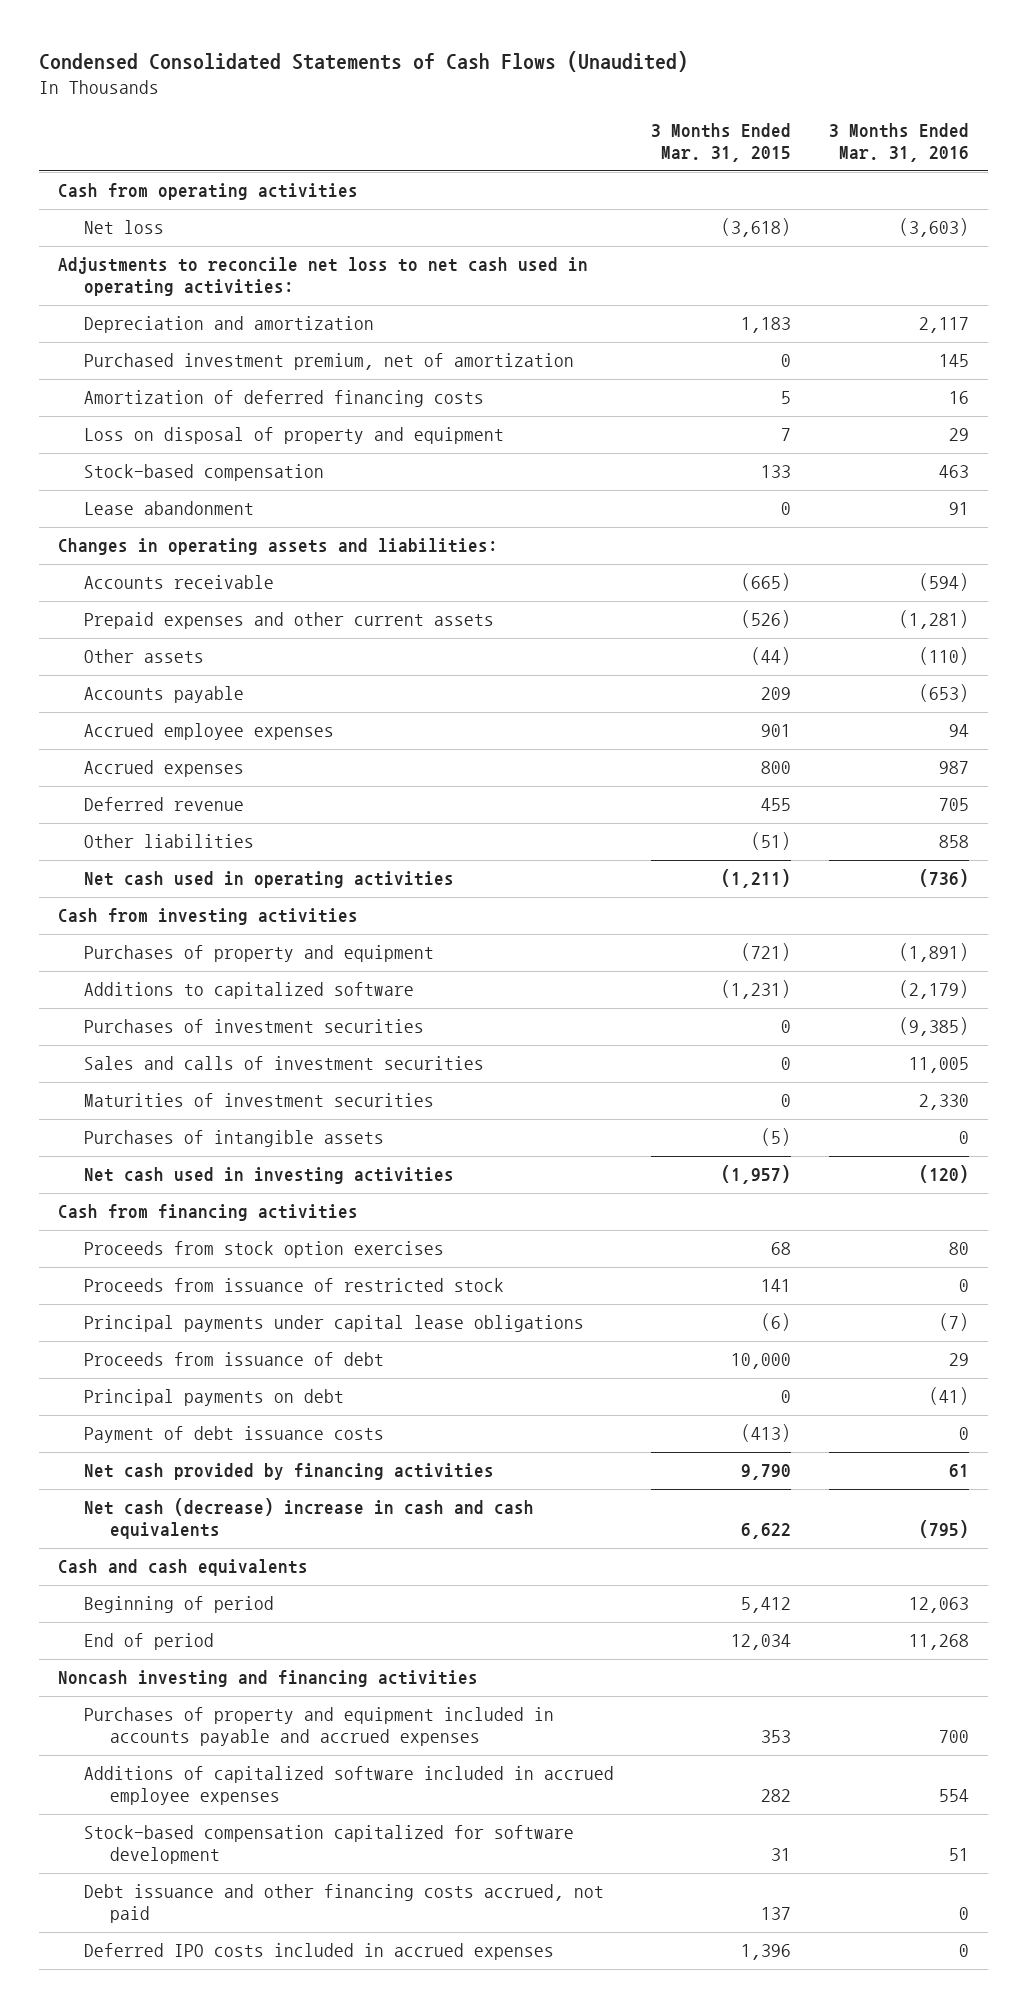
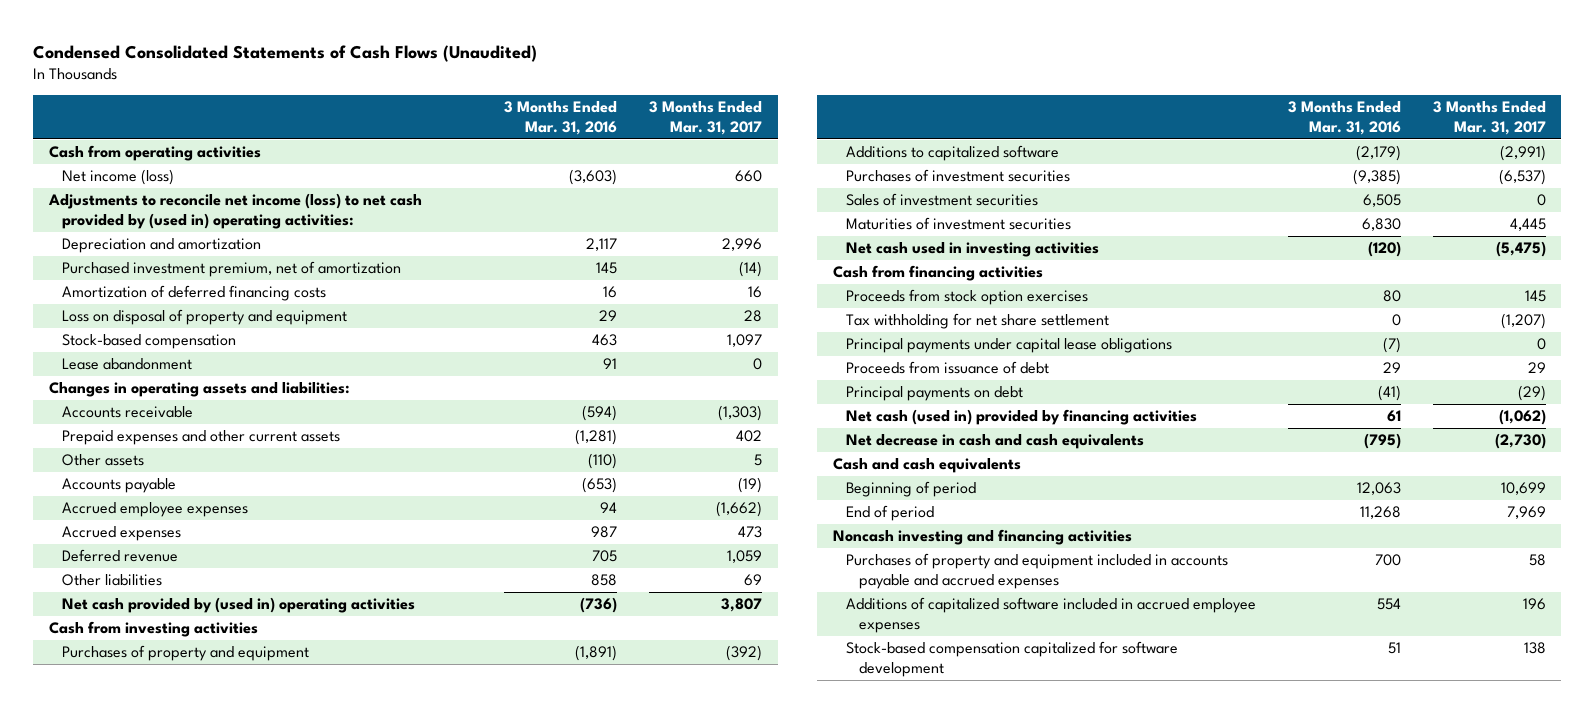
- | 3 Months Ended Mar. 31, 2015 | 3 Months Ended Mar. 31, 2016
+ | 3 Months Ended Mar. 31, 2016 | 3 Months Ended Mar. 31, 2017
- Net loss | (3,618) | (3,603)
- Adjustments to reconcile net loss to net cash used in operating activities:
+ Net income (loss) | (3,603) | 660
+ Adjustments to reconcile net income (loss) to net cash provided by (used in) operating activities:
- Net cash used in operating activities | (1,211) | (736)
+ Net cash provided by (used in) operating activities | (736) | 3,807
- Sales and calls of investment securities | 0 | 11,005
- Maturities of investment securities | 0 | 2,330
- Purchases of intangible assets | (5) | 0
+ Sales of investment securities | 6,505 | 0
+ Maturities of investment securities | 6,830 | 4,445
- Proceeds from issuance of restricted stock | 141 | 0
+ Tax withholding for net share settlement | 0 | (1,207)
- Payment of debt issuance costs | (413) | 0
- Net cash provided by financing activities | 9,790 | 61
- Net cash (decrease) increase in cash and cash equivalents | 6,622 | (795)
+ Net cash (used in) provided by financing activities | 61 | (1,062)
+ Net decrease in cash and cash equivalents | (795) | (2,730)
- Debt issuance and other financing costs accrued, not paid | 137 | 0
- Deferred IPO costs included in accrued expenses | 1,396 | 0

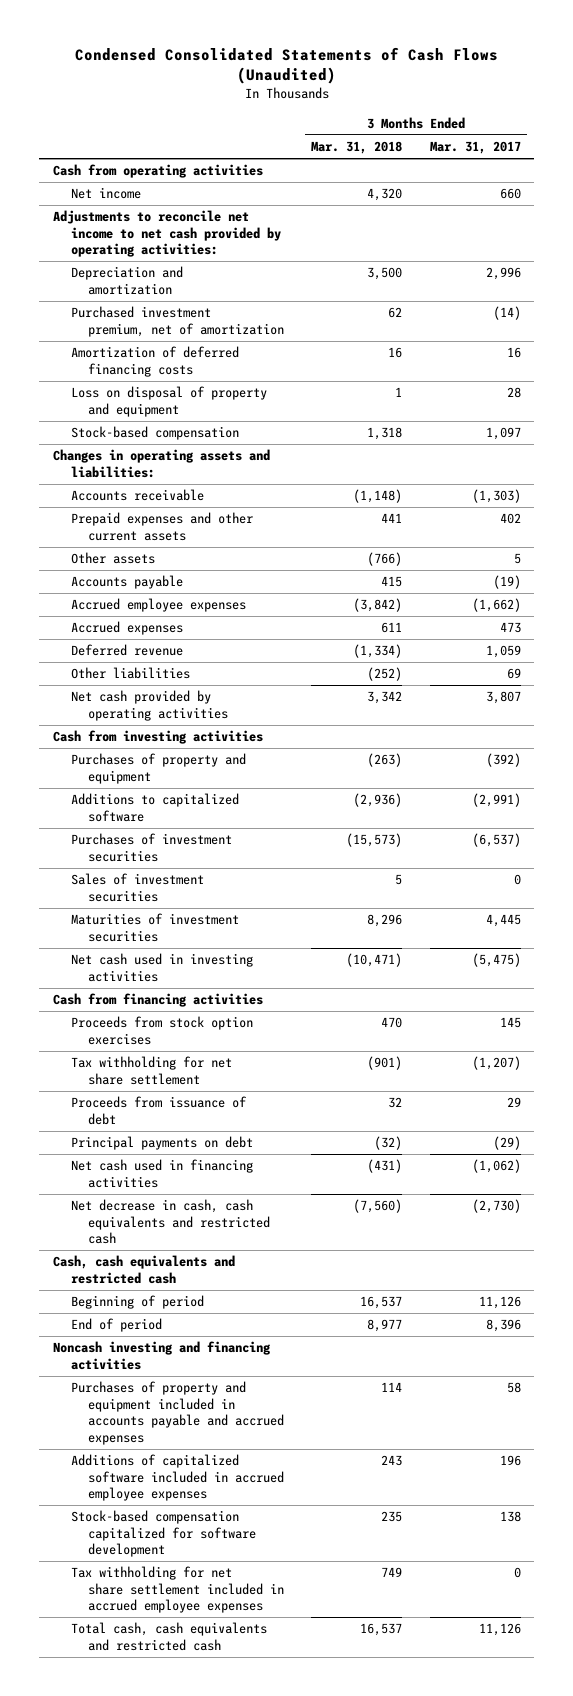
- | 3 Months Ended Mar. 31, 2016 | 3 Months Ended Mar. 31, 2017
+ | 3 Months Ended Mar. 31, 2018 | 3 Months Ended Mar. 31, 2017
- Net income (loss) | (3,603) | 660
- Adjustments to reconcile net income (loss) to net cash provided by (used in) operating activities:
+ Net income | 4,320 | 660
+ Adjustments to reconcile net income to net cash provided by operating activities:
- Lease abandonment | 91 | 0
- Net cash provided by (used in) operating activities | (736) | 3,807
+ Net cash provided by operating activities | 3,342 | 3,807
- Principal payments under capital lease obligations | (7) | 0
- Net cash (used in) provided by financing activities | 61 | (1,062)
- Net decrease in cash and cash equivalents | (795) | (2,730)
- Cash and cash equivalents
- Beginning of period | 12,063 | 10,699
- End of period | 11,268 | 7,969
+ Net cash used in financing activities | (431) | (1,062)
+ Net decrease in cash, cash equivalents and restricted cash | (7,560) | (2,730)
+ Cash, cash equivalents and restricted cash
+ Beginning of period | 16,537 | 11,126
+ End of period | 8,977 | 8,396
+ Tax withholding for net share settlement included in accrued employee expenses | 749 | 0
+ Total cash, cash equivalents and restricted cash | 16,537 | 11,126

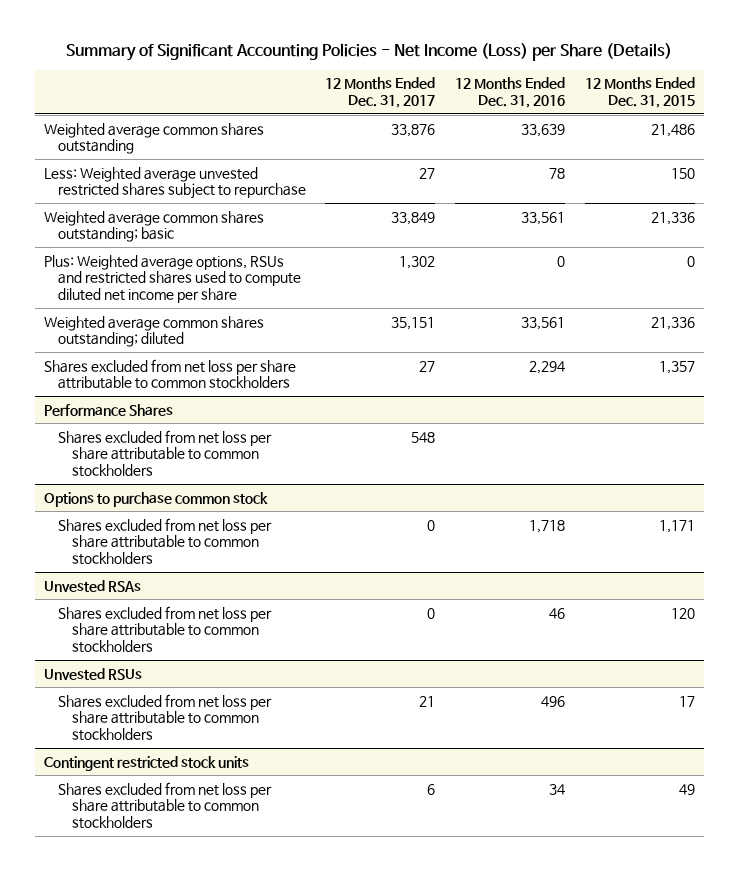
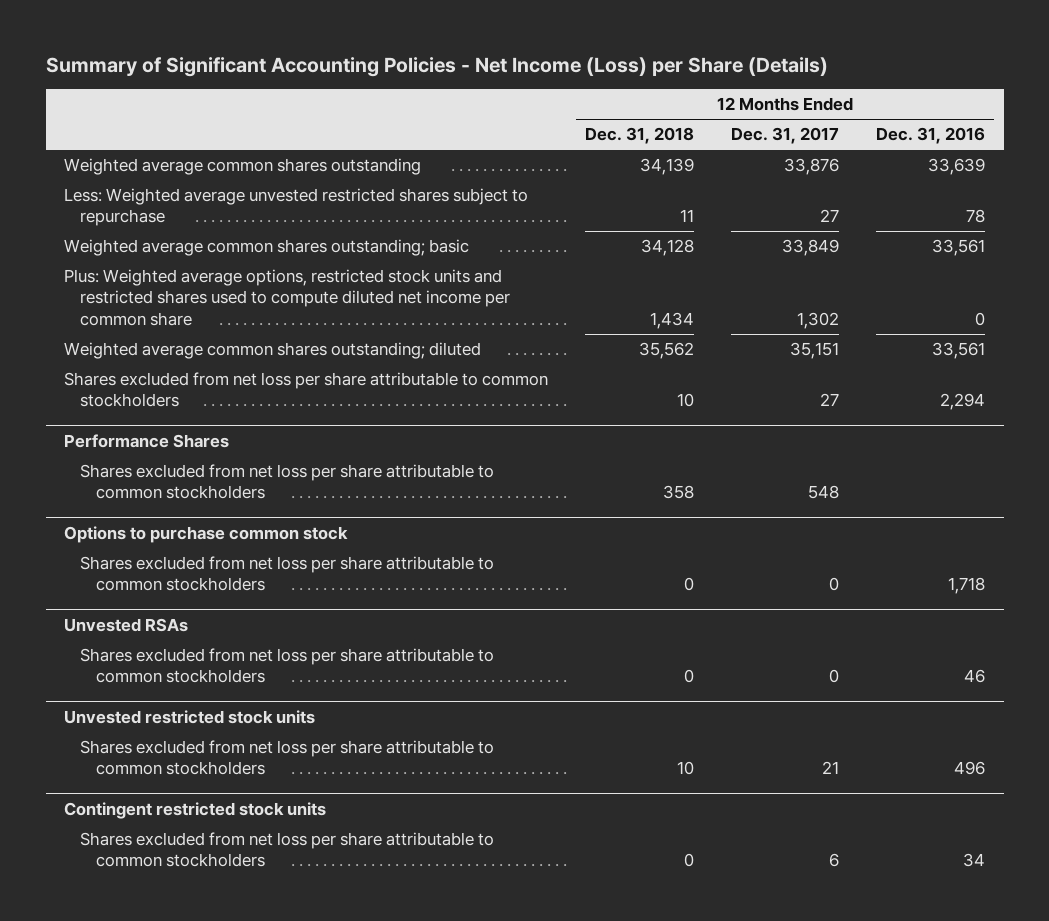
- | 12 Months Ended Dec. 31, 2017 | 12 Months Ended Dec. 31, 2016 | 12 Months Ended Dec. 31, 2015
+ | 12 Months Ended Dec. 31, 2018 | 12 Months Ended Dec. 31, 2017 | 12 Months Ended Dec. 31, 2016
- Plus: Weighted average options, RSUs and restricted shares used to compute diluted net income per share | 1,302 | 0 | 0
+ Plus: Weighted average options, restricted stock units and restricted shares used to compute diluted net income per common share | 1,434 | 1,302 | 0
- Unvested RSUs
+ Unvested restricted stock units

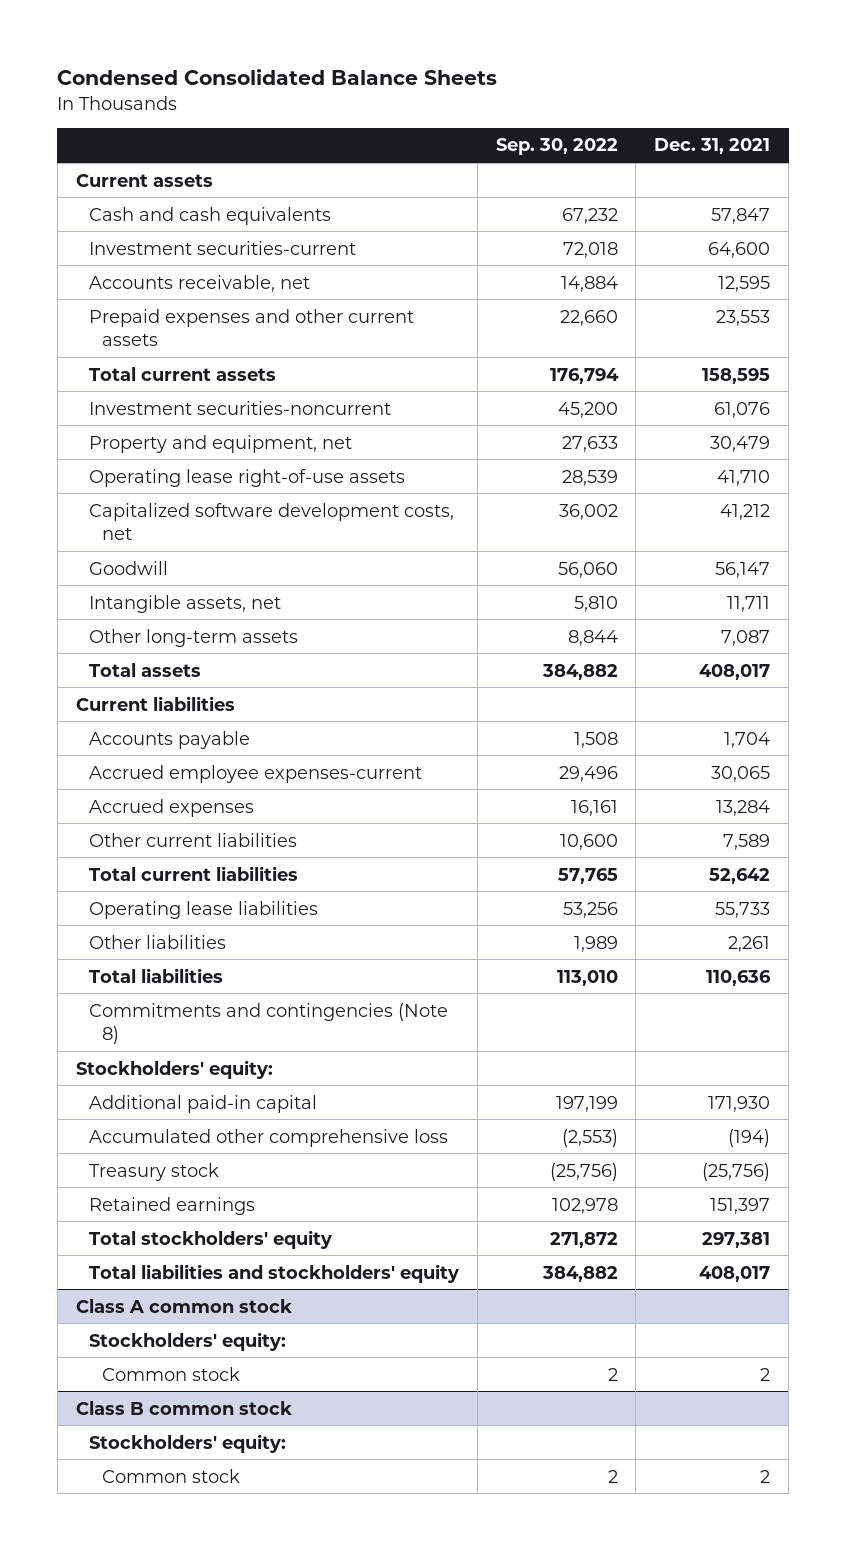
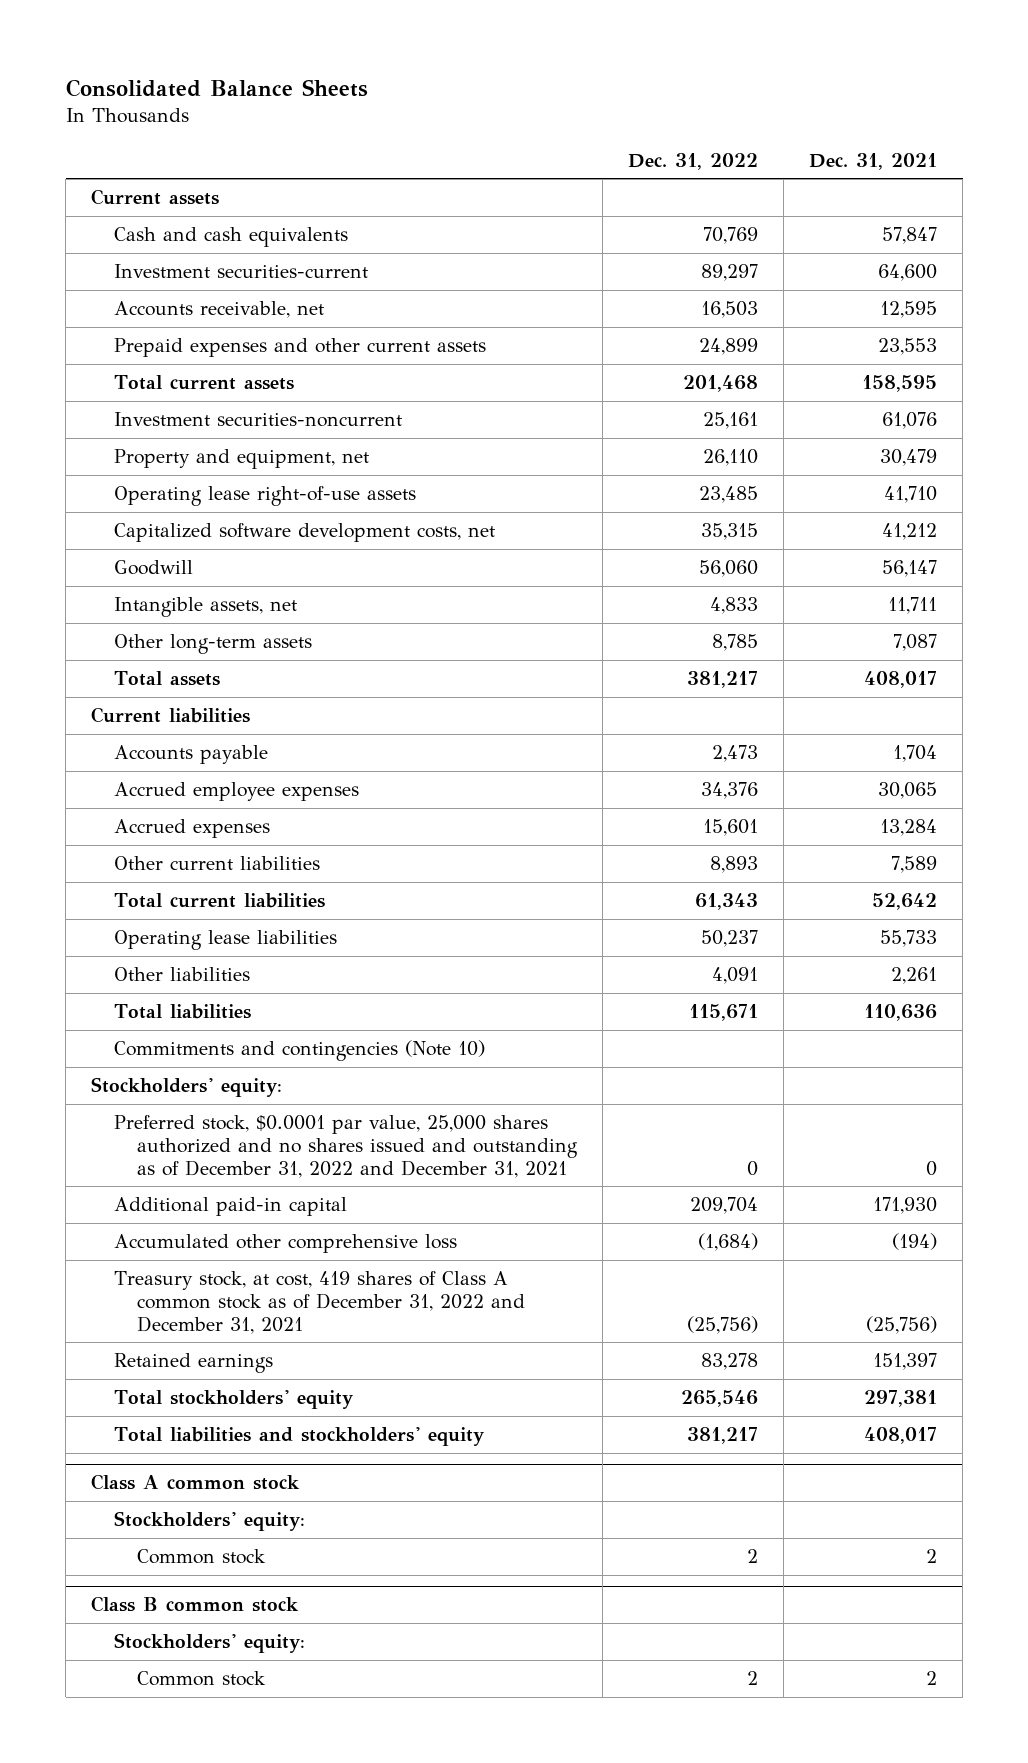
- Condensed Consolidated Balance Sheets
+ Consolidated Balance Sheets
- | Sep. 30, 2022 | Dec. 31, 2021
+ | Dec. 31, 2022 | Dec. 31, 2021
- Accrued employee expenses-current | 29,496 | 30,065
+ Accrued employee expenses | 34,376 | 30,065
- Commitments and contingencies (Note 8)
+ Commitments and contingencies (Note 10)
+ Preferred stock, $0.0001 par value, 25,000 shares authorized and no shares issued and outstanding as of December 31, 2022 and December 31, 2021 | 0 | 0
- Treasury stock | (25,756) | (25,756)
+ Treasury stock, at cost, 419 shares of Class A common stock as of December 31, 2022 and December 31, 2021 | (25,756) | (25,756)

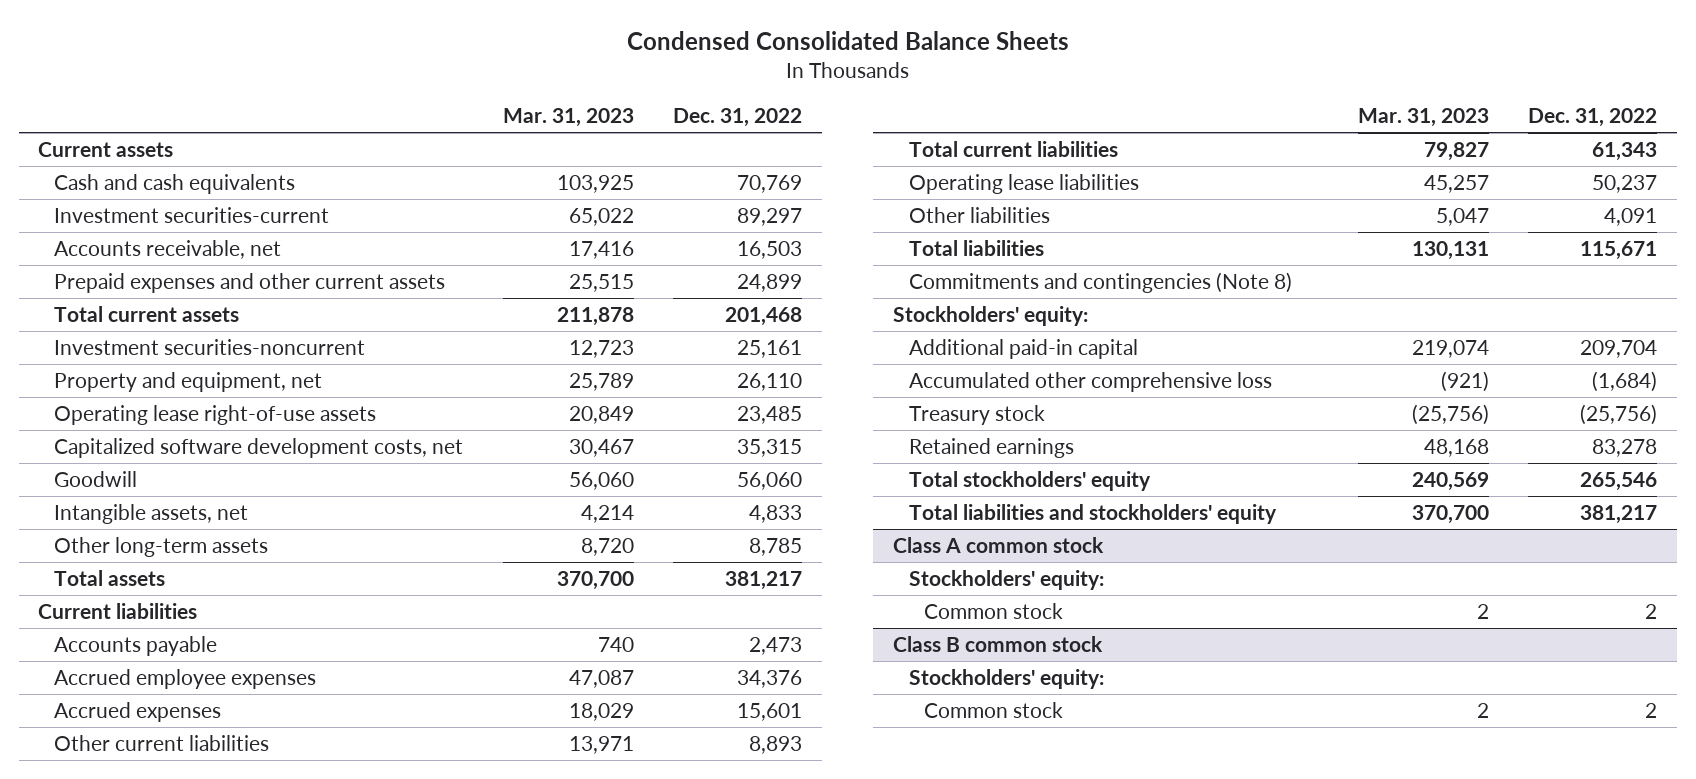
- Consolidated Balance Sheets
+ Condensed Consolidated Balance Sheets
- | Dec. 31, 2022 | Dec. 31, 2021
+ | Mar. 31, 2023 | Dec. 31, 2022
- Commitments and contingencies (Note 10)
+ Commitments and contingencies (Note 8)
- Preferred stock, $0.0001 par value, 25,000 shares authorized and no shares issued and outstanding as of December 31, 2022 and December 31, 2021 | 0 | 0
- Treasury stock, at cost, 419 shares of Class A common stock as of December 31, 2022 and December 31, 2021 | (25,756) | (25,756)
+ Treasury stock | (25,756) | (25,756)

